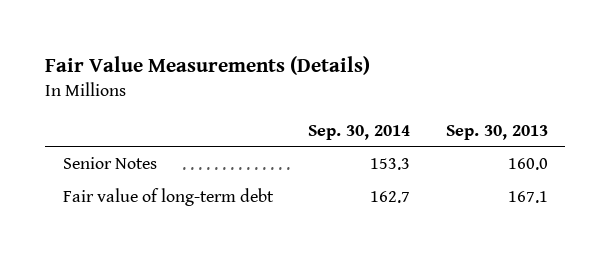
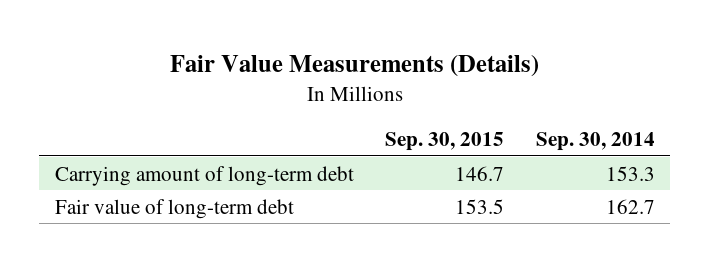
- | Sep. 30, 2014 | Sep. 30, 2013
+ | Sep. 30, 2015 | Sep. 30, 2014
- Senior Notes | 153.3 | 160.0
+ Carrying amount of long-term debt | 146.7 | 153.3

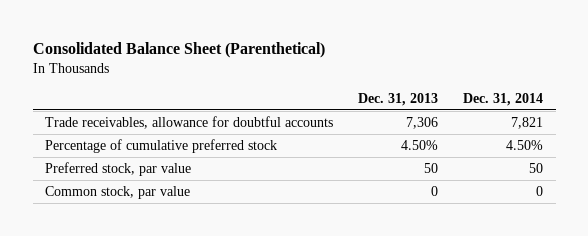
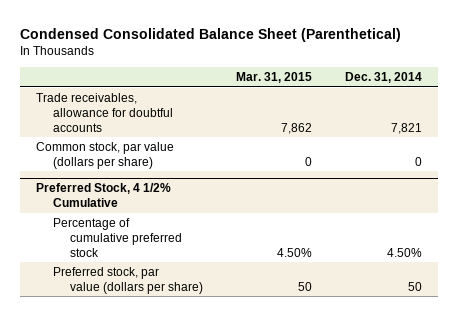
- Consolidated Balance Sheet (Parenthetical)
+ Condensed Consolidated Balance Sheet (Parenthetical)
- | Dec. 31, 2013 | Dec. 31, 2014
+ | Mar. 31, 2015 | Dec. 31, 2014
+ Common stock, par value (dollars per share) | 0 | 0
+ Preferred Stock, 4 1/2% Cumulative
- Preferred stock, par value | 50 | 50
- Common stock, par value | 0 | 0
+ Preferred stock, par value (dollars per share) | 50 | 50

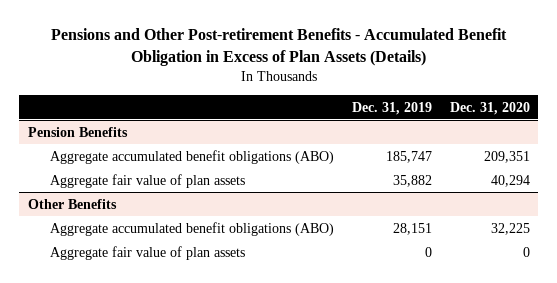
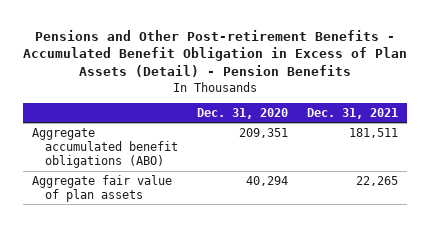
- Pensions and Other Post-retirement Benefits - Accumulated Benefit Obligation in Excess of Plan Assets (Details)
+ Pensions and Other Post-retirement Benefits - Accumulated Benefit Obligation in Excess of Plan Assets (Detail) - Pension Benefits
- | Dec. 31, 2019 | Dec. 31, 2020
+ | Dec. 31, 2020 | Dec. 31, 2021
- Pension Benefits
- Other Benefits
- Aggregate accumulated benefit obligations (ABO) | 28,151 | 32,225
- Aggregate fair value of plan assets | 0 | 0

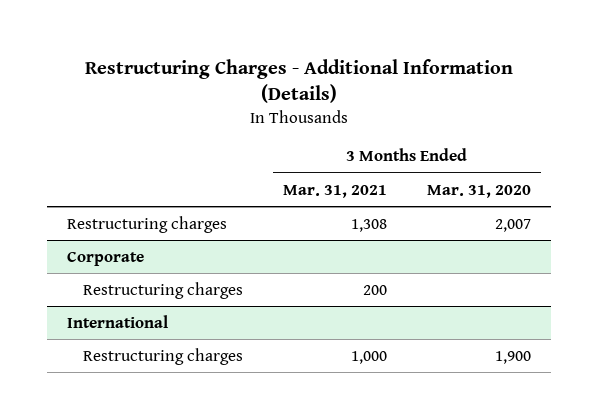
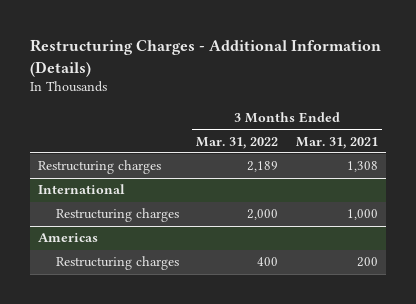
- | 3 Months Ended Mar. 31, 2021 | 3 Months Ended Mar. 31, 2020
+ | 3 Months Ended Mar. 31, 2022 | 3 Months Ended Mar. 31, 2021
- Corporate
- Restructuring charges | 200 |
+ Americas
+ Restructuring charges | 400 | 200

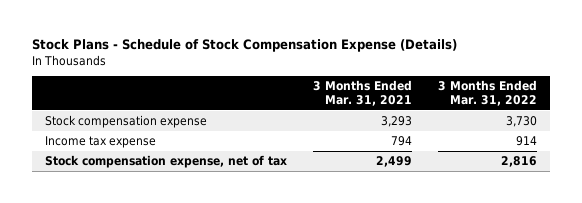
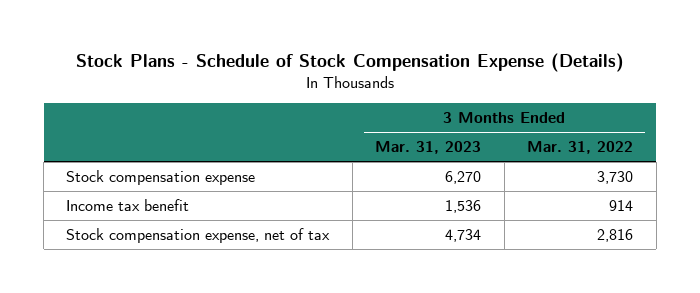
- | 3 Months Ended Mar. 31, 2021 | 3 Months Ended Mar. 31, 2022
+ | 3 Months Ended Mar. 31, 2023 | 3 Months Ended Mar. 31, 2022
- Income tax expense | 794 | 914
+ Income tax benefit | 1,536 | 914

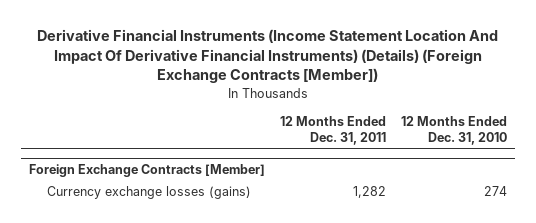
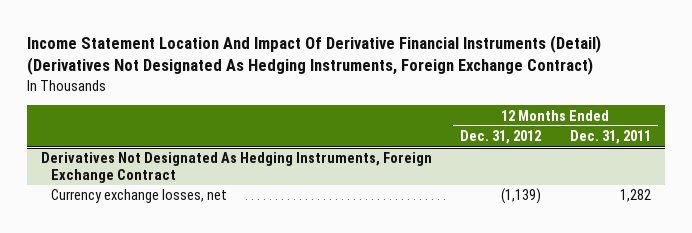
- Derivative Financial Instruments (Income Statement Location And Impact Of Derivative Financial Instruments) (Details) (Foreign Exchange Contracts [Member])
+ Income Statement Location And Impact Of Derivative Financial Instruments (Detail) (Derivatives Not Designated As Hedging Instruments, Foreign Exchange Contract)
- | 12 Months Ended Dec. 31, 2011 | 12 Months Ended Dec. 31, 2010
+ | 12 Months Ended Dec. 31, 2012 | 12 Months Ended Dec. 31, 2011
- Foreign Exchange Contracts [Member]
- Currency exchange losses (gains) | 1,282 | 274
+ Derivatives Not Designated As Hedging Instruments, Foreign Exchange Contract
+ Currency exchange losses, net | (1,139) | 1,282

